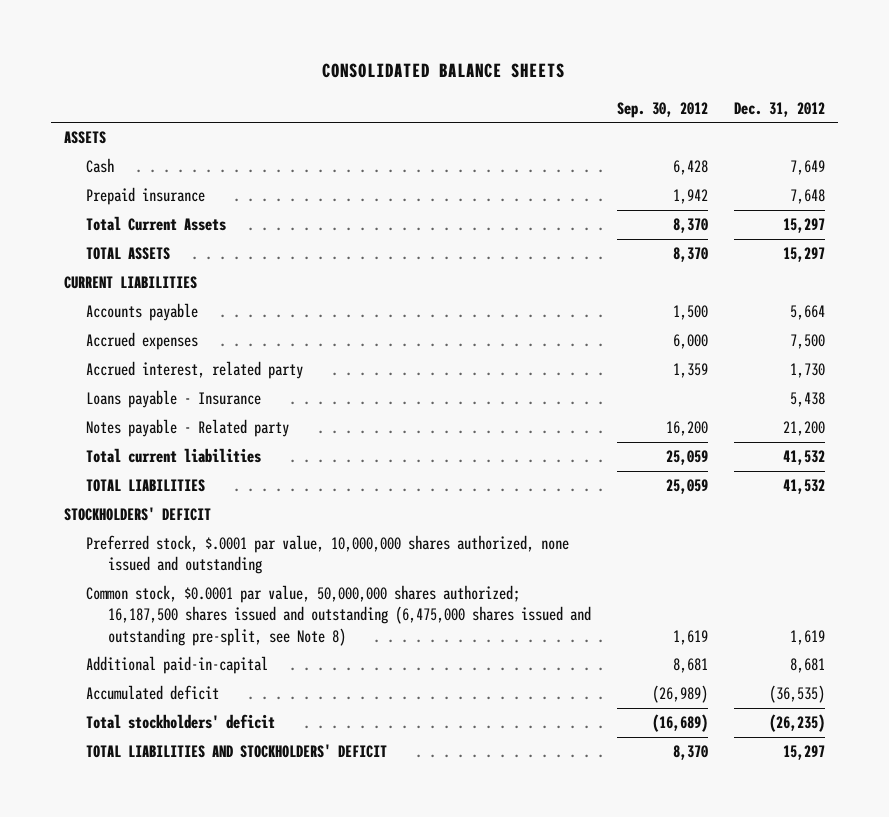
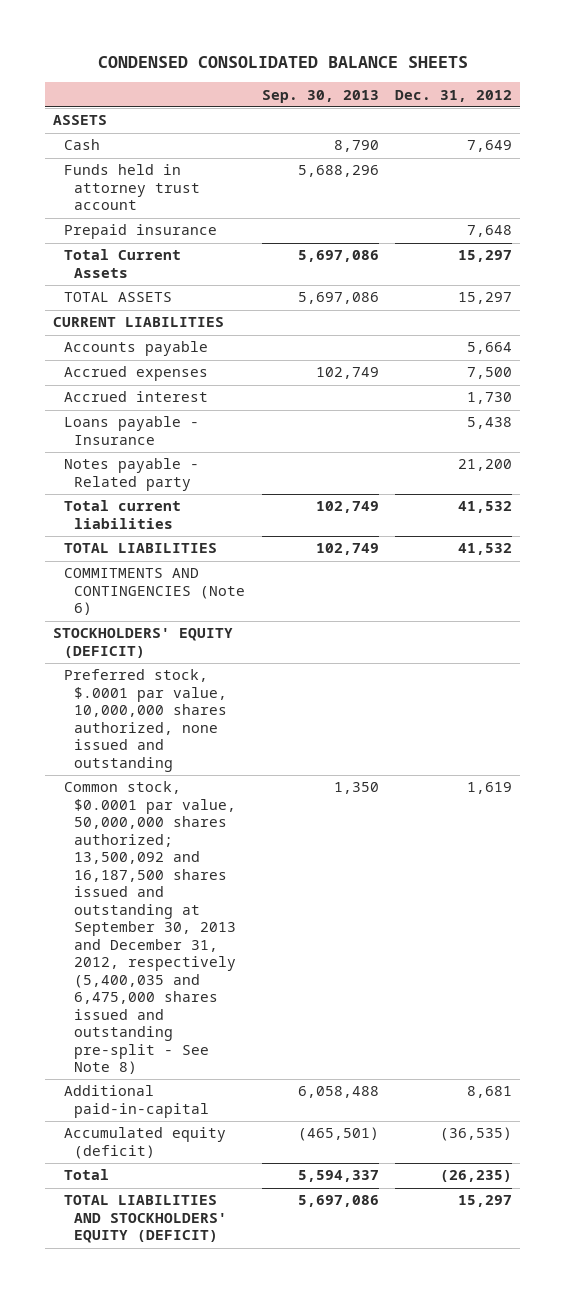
- CONSOLIDATED BALANCE SHEETS
+ CONDENSED CONSOLIDATED BALANCE SHEETS
- | Sep. 30, 2012 | Dec. 31, 2012
+ | Sep. 30, 2013 | Dec. 31, 2012
+ Funds held in attorney trust account | 5,688,296 |
- Accrued interest, related party | 1,359 | 1,730
+ Accrued interest | | 1,730
- STOCKHOLDERS' DEFICIT
+ COMMITMENTS AND CONTINGENCIES (Note 6)
+ STOCKHOLDERS' EQUITY (DEFICIT)
- Common stock, $0.0001 par value, 50,000,000 shares authorized; 16,187,500 shares issued and outstanding (6,475,000 shares issued and outstanding pre-split, see Note 8) | 1,619 | 1,619
+ Common stock, $0.0001 par value, 50,000,000 shares authorized; 13,500,092 and 16,187,500 shares issued and outstanding at September 30, 2013 and December 31, 2012, respectively (5,400,035 and 6,475,000 shares issued and outstanding pre-split - See Note 8) | 1,350 | 1,619
- Accumulated deficit | (26,989) | (36,535)
- Total stockholders' deficit | (16,689) | (26,235)
- TOTAL LIABILITIES AND STOCKHOLDERS' DEFICIT | 8,370 | 15,297
+ Accumulated equity (deficit) | (465,501) | (36,535)
+ Total | 5,594,337 | (26,235)
+ TOTAL LIABILITIES AND STOCKHOLDERS' EQUITY (DEFICIT) | 5,697,086 | 15,297

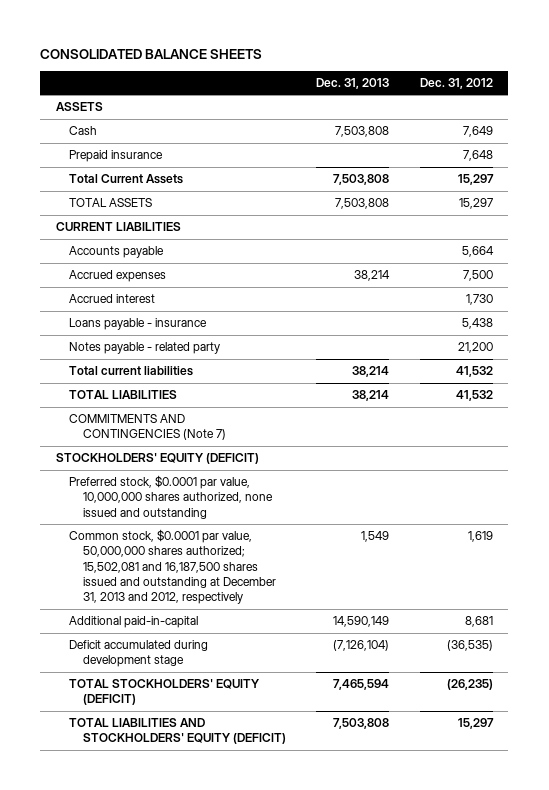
- CONDENSED CONSOLIDATED BALANCE SHEETS
+ CONSOLIDATED BALANCE SHEETS
- | Sep. 30, 2013 | Dec. 31, 2012
+ | Dec. 31, 2013 | Dec. 31, 2012
- Funds held in attorney trust account | 5,688,296 |
- Loans payable - Insurance | | 5,438
- Notes payable - Related party | | 21,200
+ Loans payable - insurance | | 5,438
+ Notes payable - related party | | 21,200
- COMMITMENTS AND CONTINGENCIES (Note 6)
+ COMMITMENTS AND CONTINGENCIES (Note 7)
- Preferred stock, $.0001 par value, 10,000,000 shares authorized, none issued and outstanding
- Common stock, $0.0001 par value, 50,000,000 shares authorized; 13,500,092 and 16,187,500 shares issued and outstanding at September 30, 2013 and December 31, 2012, respectively (5,400,035 and 6,475,000 shares issued and outstanding pre-split - See Note 8) | 1,350 | 1,619
+ Preferred stock, $0.0001 par value, 10,000,000 shares authorized, none issued and outstanding
+ Common stock, $0.0001 par value, 50,000,000 shares authorized; 15,502,081 and 16,187,500 shares issued and outstanding at December 31, 2013 and 2012, respectively | 1,549 | 1,619
- Accumulated equity (deficit) | (465,501) | (36,535)
- Total | 5,594,337 | (26,235)
+ Deficit accumulated during development stage | (7,126,104) | (36,535)
+ TOTAL STOCKHOLDERS' EQUITY (DEFICIT) | 7,465,594 | (26,235)

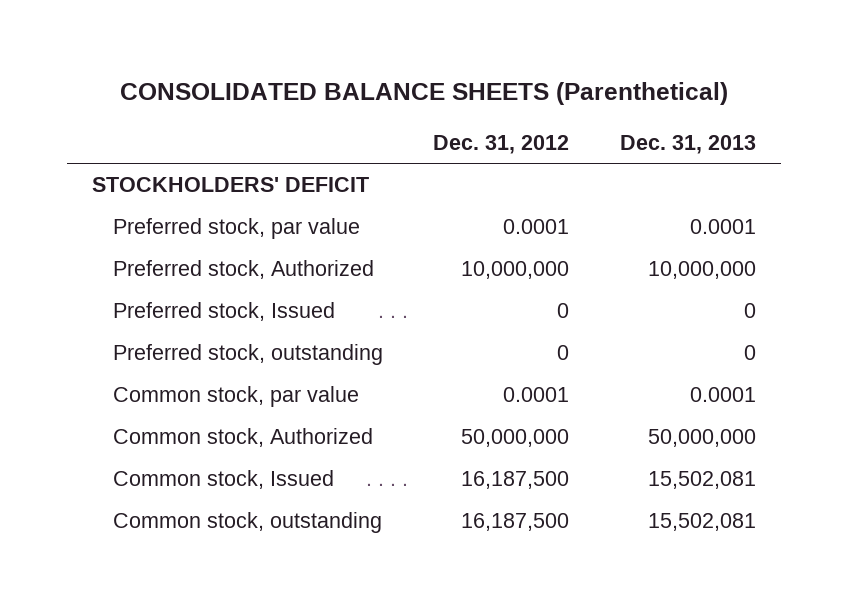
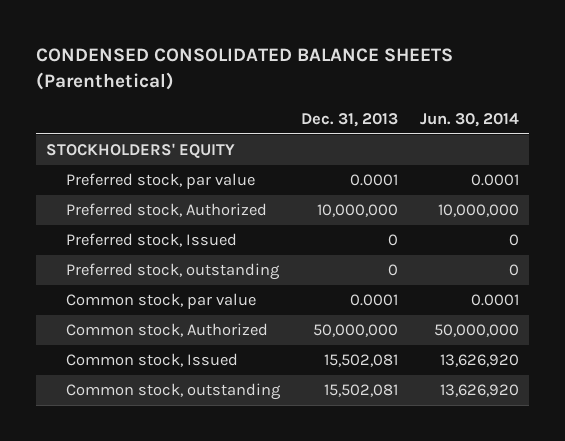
- CONSOLIDATED BALANCE SHEETS (Parenthetical)
+ CONDENSED CONSOLIDATED BALANCE SHEETS (Parenthetical)
- | Dec. 31, 2012 | Dec. 31, 2013
+ | Dec. 31, 2013 | Jun. 30, 2014
- STOCKHOLDERS' DEFICIT
+ STOCKHOLDERS' EQUITY

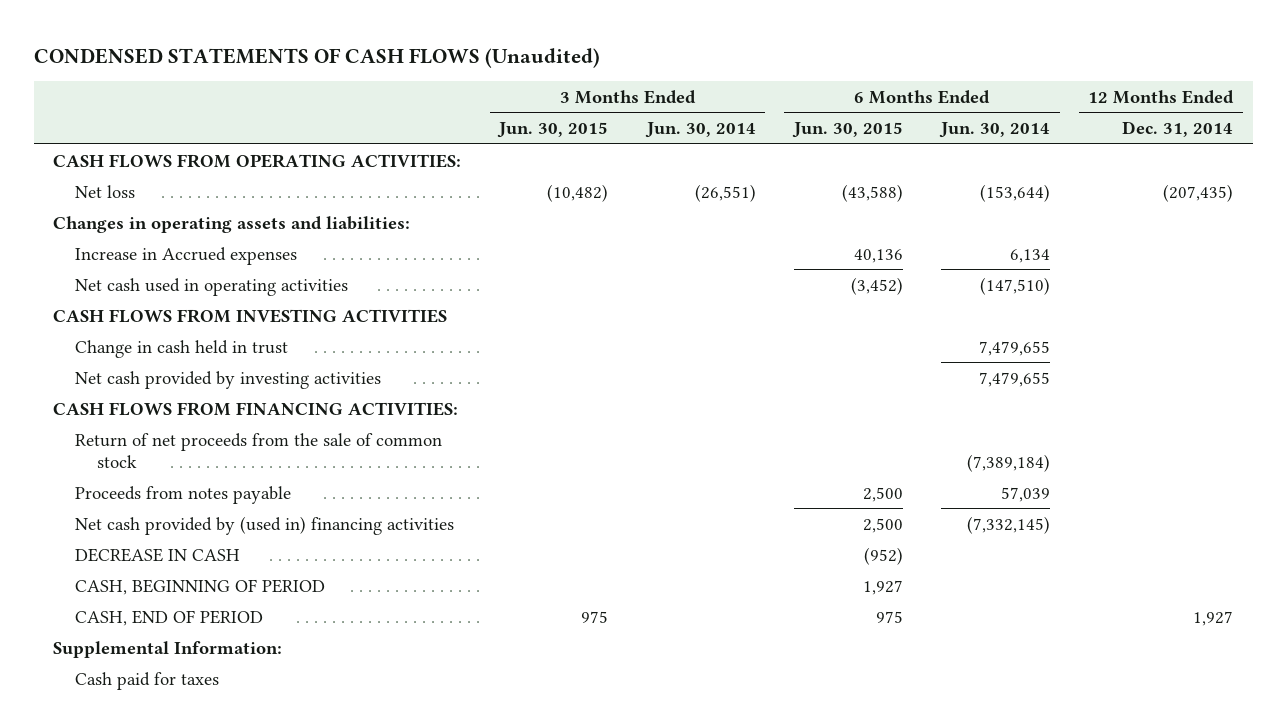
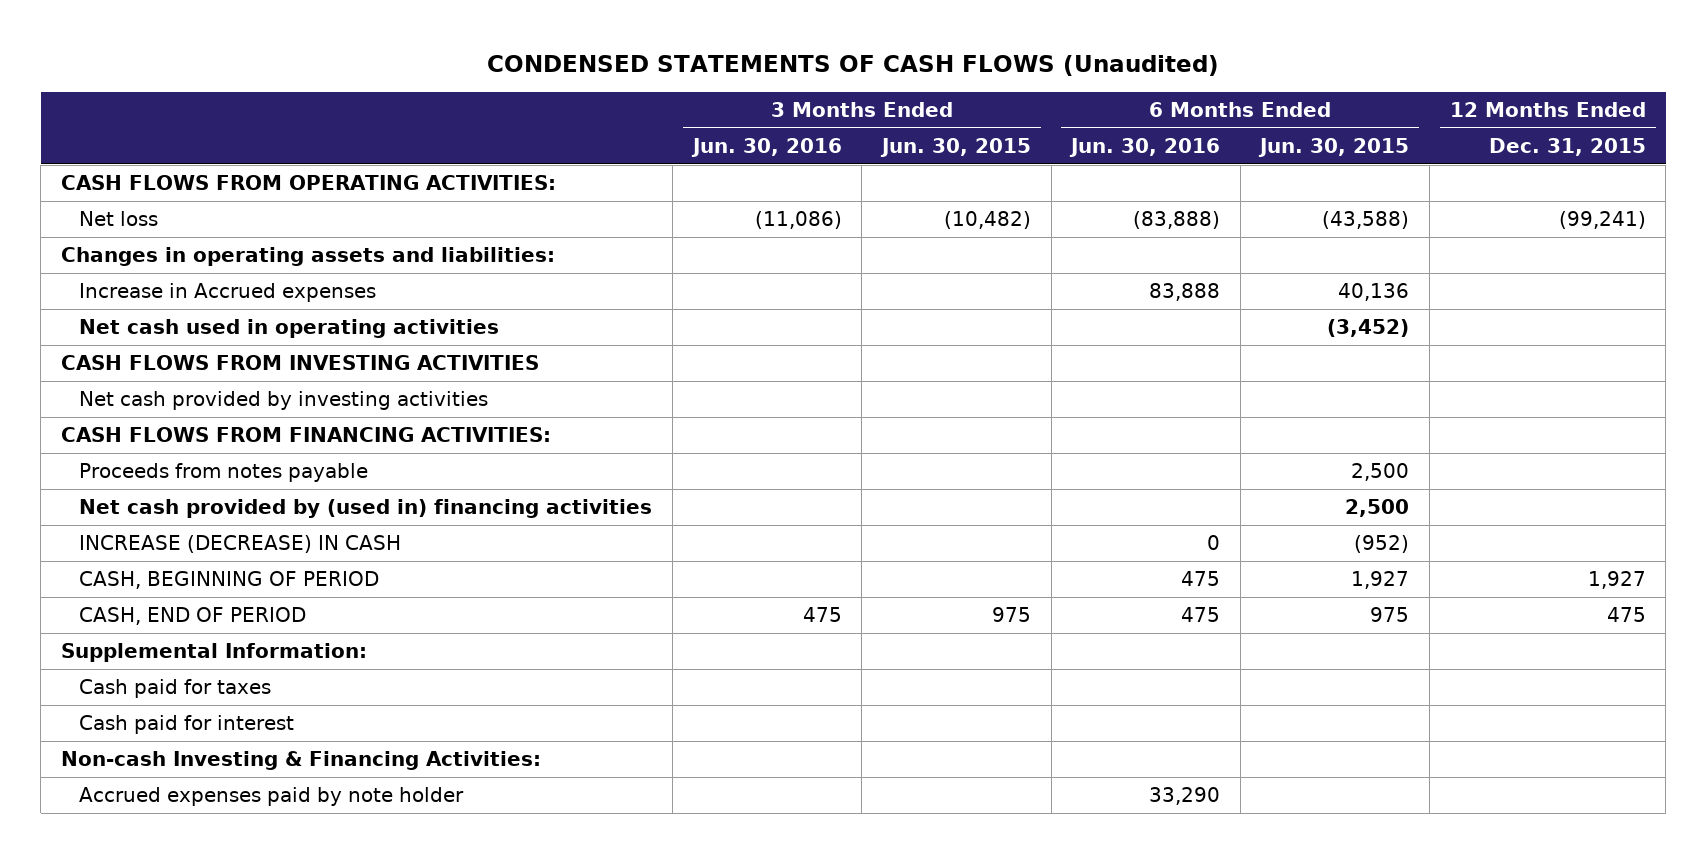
- | 3 Months Ended Jun. 30, 2015 | 3 Months Ended Jun. 30, 2014 | 6 Months Ended Jun. 30, 2015 | 6 Months Ended Jun. 30, 2014 | 12 Months Ended Dec. 31, 2014
+ | 3 Months Ended Jun. 30, 2016 | 3 Months Ended Jun. 30, 2015 | 6 Months Ended Jun. 30, 2016 | 6 Months Ended Jun. 30, 2015 | 12 Months Ended Dec. 31, 2015
- Change in cash held in trust | | | | 7,479,655 |
- Return of net proceeds from the sale of common stock | | | | (7,389,184) |
- DECREASE IN CASH | | | (952) | |
+ INCREASE (DECREASE) IN CASH | | | 0 | (952) |
+ Cash paid for interest
+ Non-cash Investing & Financing Activities:
+ Accrued expenses paid by note holder | | | 33,290 | |

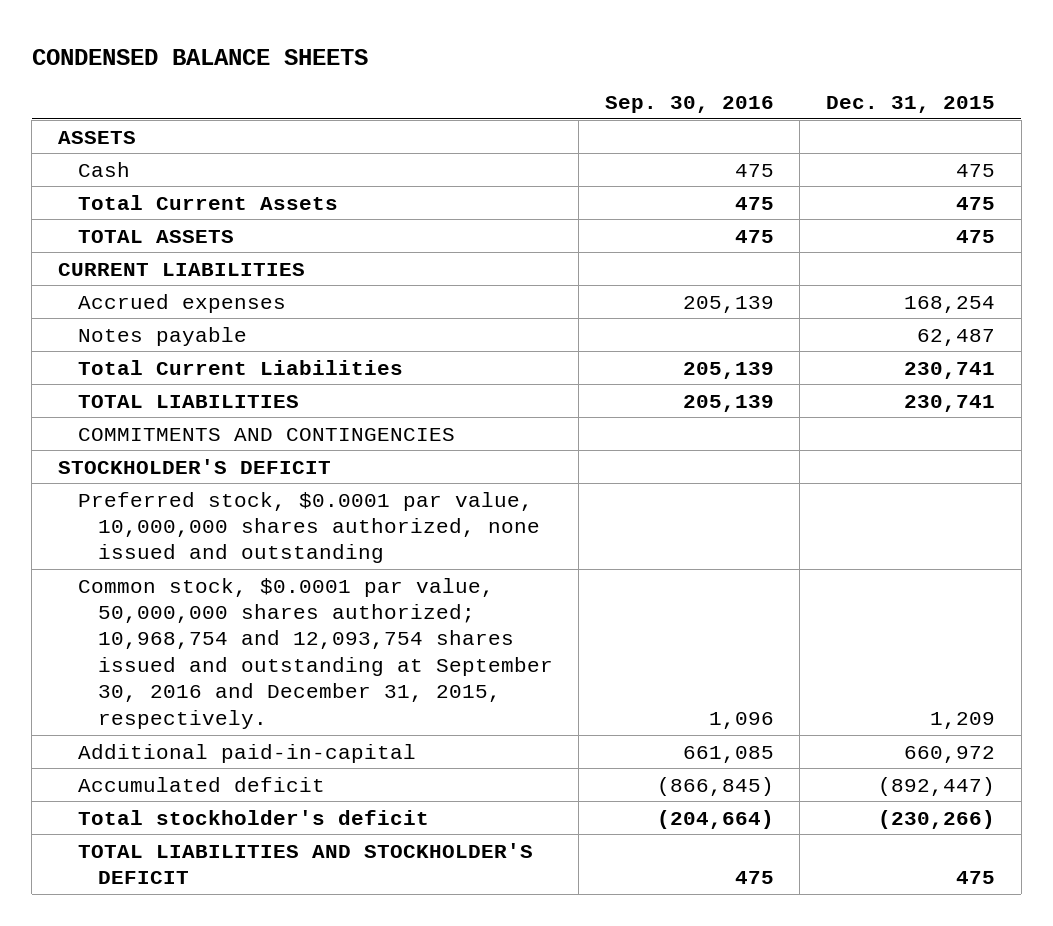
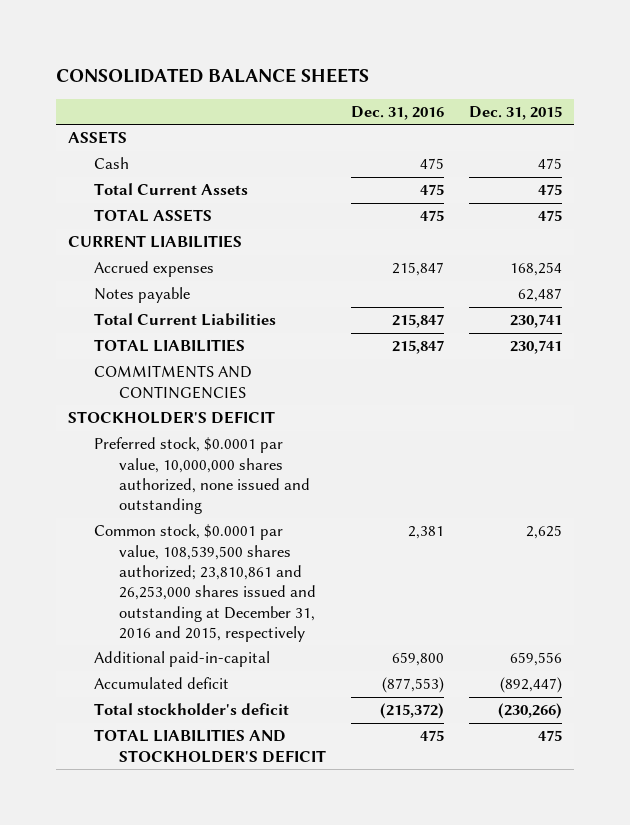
- CONDENSED BALANCE SHEETS
+ CONSOLIDATED BALANCE SHEETS
- | Sep. 30, 2016 | Dec. 31, 2015
+ | Dec. 31, 2016 | Dec. 31, 2015
- Common stock, $0.0001 par value, 50,000,000 shares authorized; 10,968,754 and 12,093,754 shares issued and outstanding at September 30, 2016 and December 31, 2015, respectively. | 1,096 | 1,209
- Additional paid-in-capital | 661,085 | 660,972
+ Common stock, $0.0001 par value, 108,539,500 shares authorized; 23,810,861 and 26,253,000 shares issued and outstanding at December 31, 2016 and 2015, respectively | 2,381 | 2,625
+ Additional paid-in-capital | 659,800 | 659,556

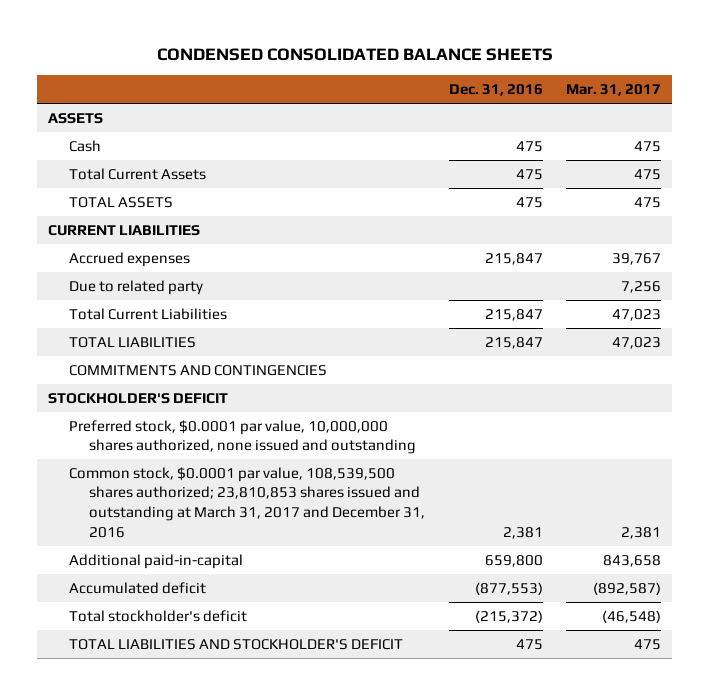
- CONSOLIDATED BALANCE SHEETS
+ CONDENSED CONSOLIDATED BALANCE SHEETS
- | Dec. 31, 2016 | Dec. 31, 2015
+ | Dec. 31, 2016 | Mar. 31, 2017
- Notes payable | | 62,487
+ Due to related party | | 7,256
- Common stock, $0.0001 par value, 108,539,500 shares authorized; 23,810,861 and 26,253,000 shares issued and outstanding at December 31, 2016 and 2015, respectively | 2,381 | 2,625
+ Common stock, $0.0001 par value, 108,539,500 shares authorized; 23,810,853 shares issued and outstanding at March 31, 2017 and December 31, 2016 | 2,381 | 2,381

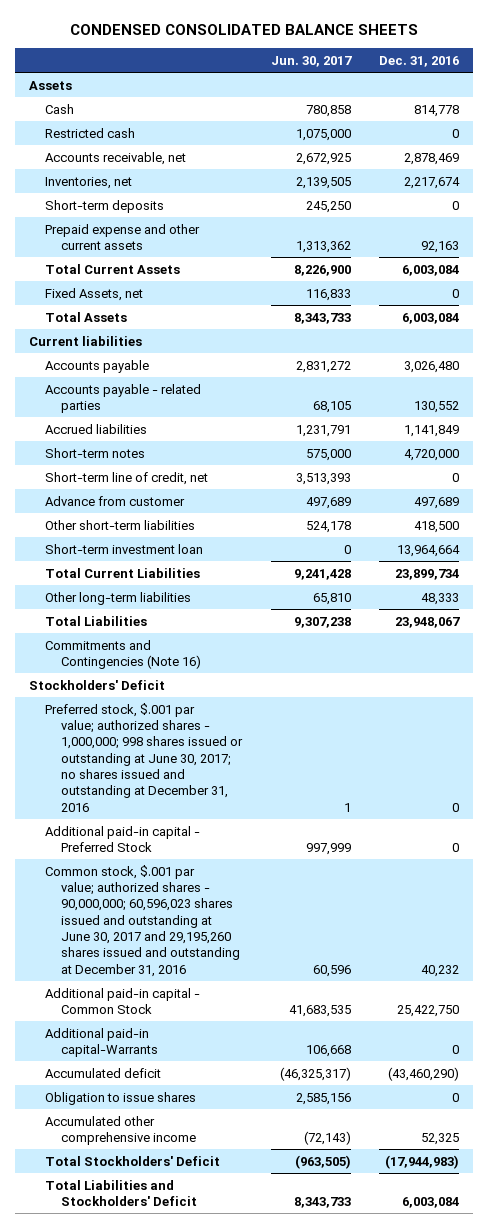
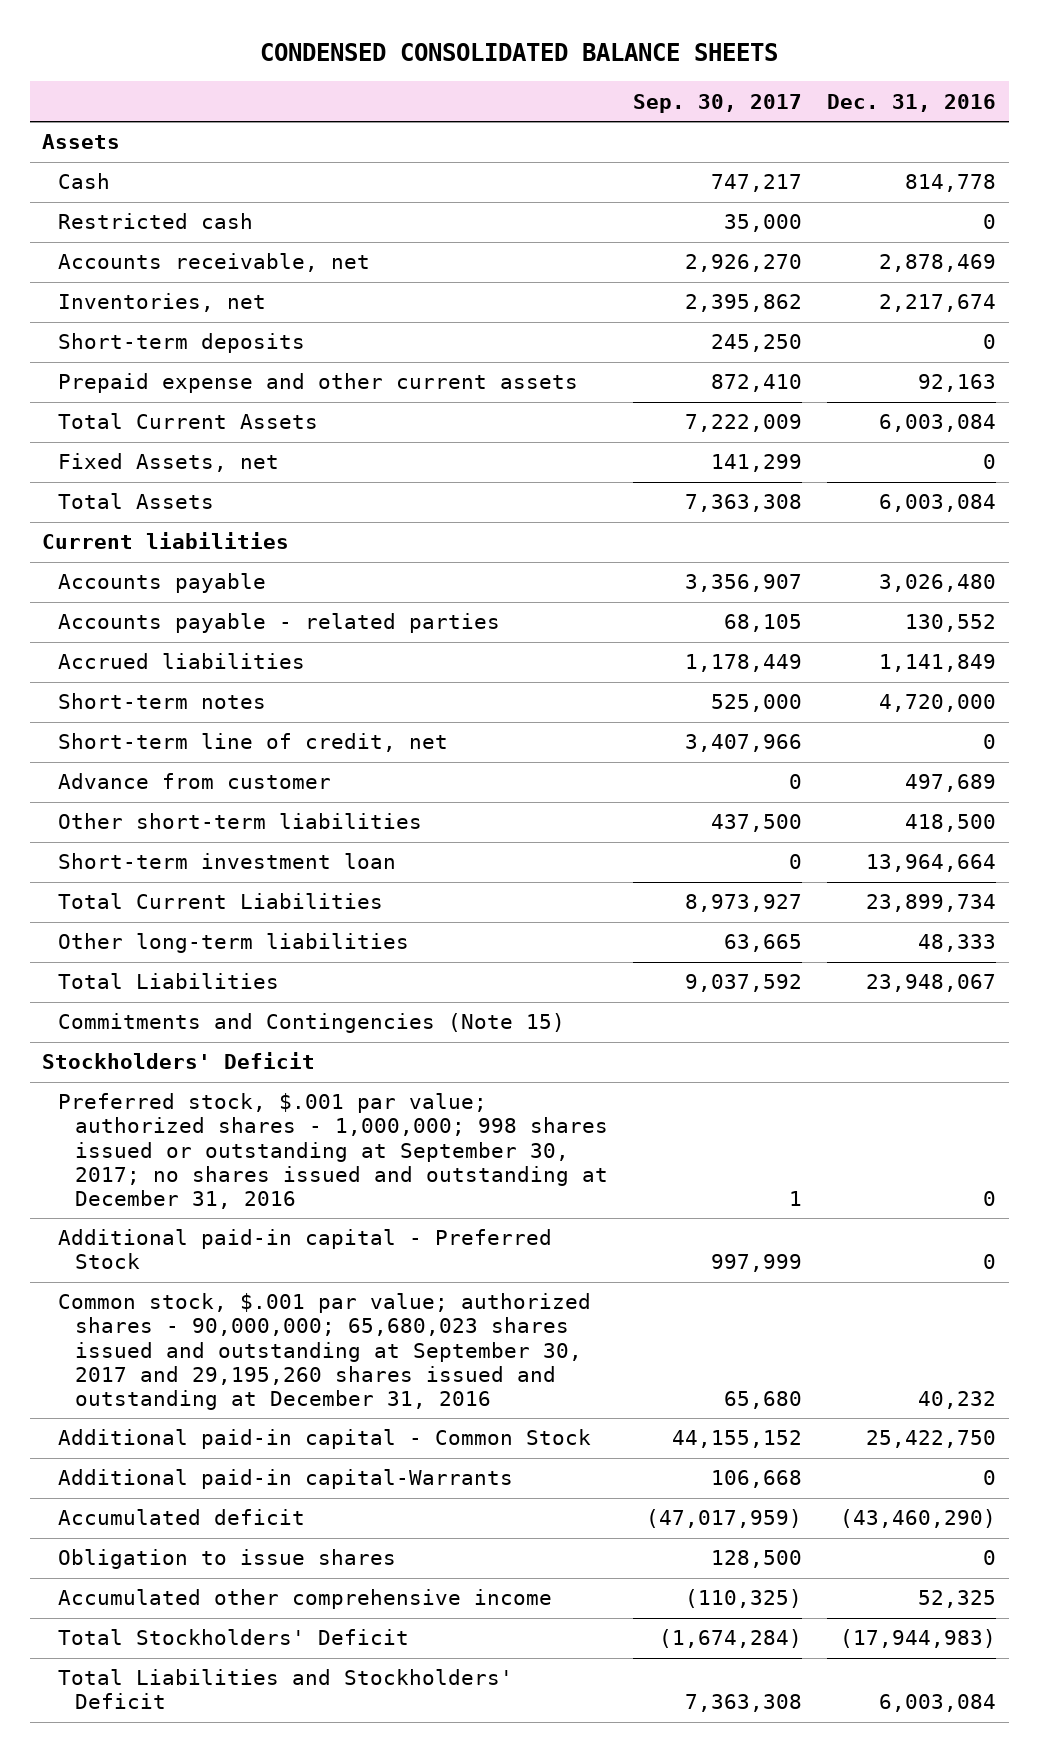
- | Jun. 30, 2017 | Dec. 31, 2016
+ | Sep. 30, 2017 | Dec. 31, 2016
- Commitments and Contingencies (Note 16)
+ Commitments and Contingencies (Note 15)
- Preferred stock, $.001 par value; authorized shares - 1,000,000; 998 shares issued or outstanding at June 30, 2017; no shares issued and outstanding at December 31, 2016 | 1 | 0
+ Preferred stock, $.001 par value; authorized shares - 1,000,000; 998 shares issued or outstanding at September 30, 2017; no shares issued and outstanding at December 31, 2016 | 1 | 0
- Common stock, $.001 par value; authorized shares - 90,000,000; 60,596,023 shares issued and outstanding at June 30, 2017 and 29,195,260 shares issued and outstanding at December 31, 2016 | 60,596 | 40,232
+ Common stock, $.001 par value; authorized shares - 90,000,000; 65,680,023 shares issued and outstanding at September 30, 2017 and 29,195,260 shares issued and outstanding at December 31, 2016 | 65,680 | 40,232

